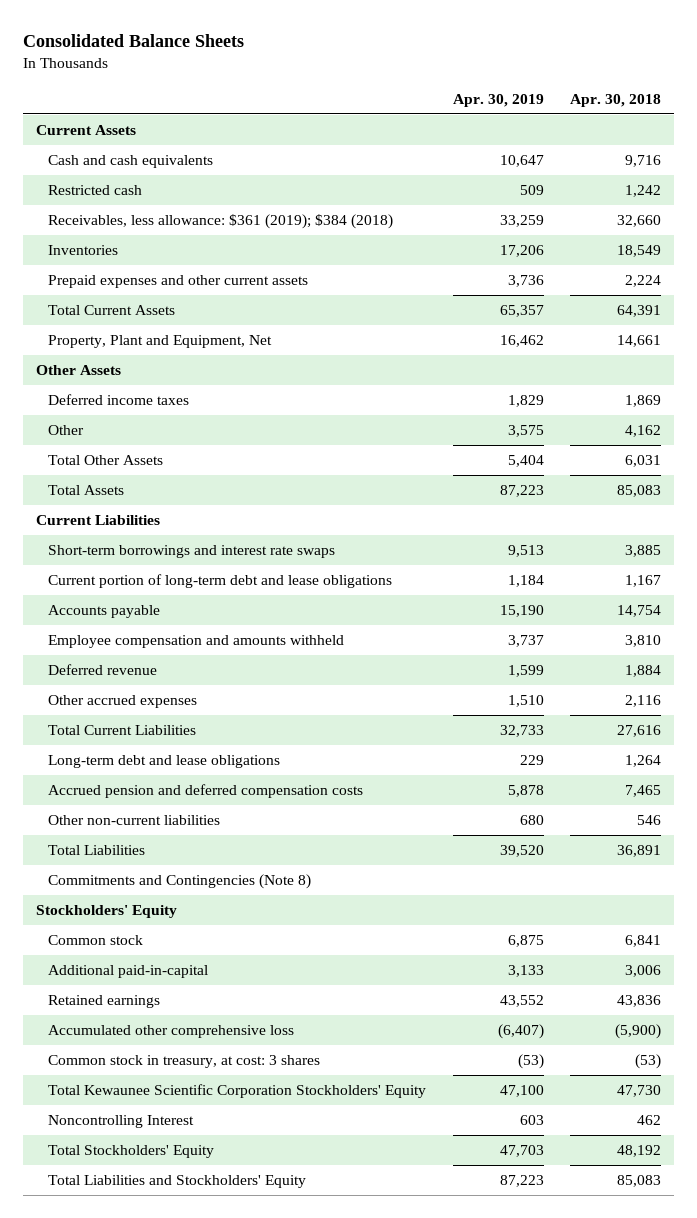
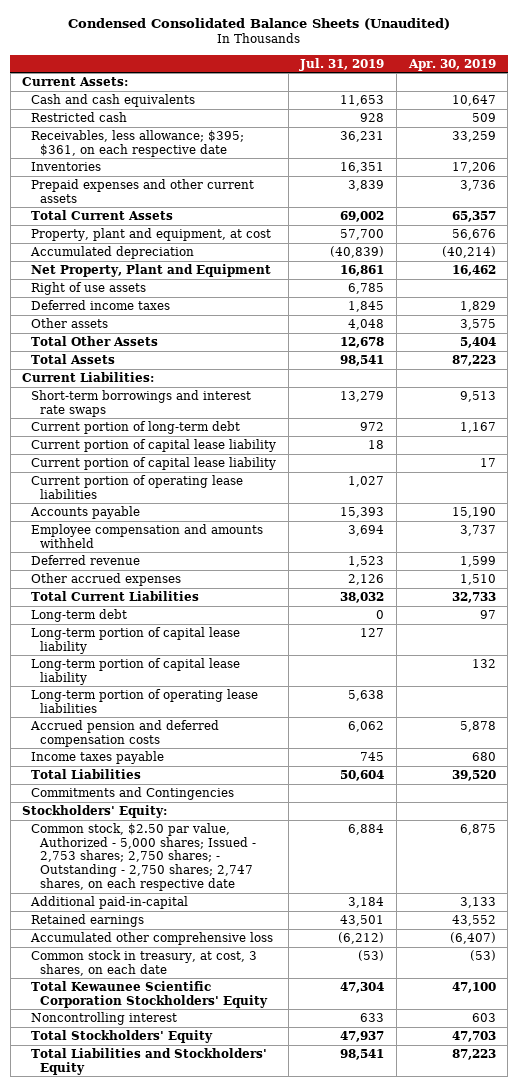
- Consolidated Balance Sheets
+ Condensed Consolidated Balance Sheets (Unaudited)
- | Apr. 30, 2019 | Apr. 30, 2018
+ | Jul. 31, 2019 | Apr. 30, 2019
- Current Assets
+ Current Assets:
- Receivables, less allowance: $361 (2019); $384 (2018) | 33,259 | 32,660
+ Receivables, less allowance; $395; $361, on each respective date | 36,231 | 33,259
- Property, Plant and Equipment, Net | 16,462 | 14,661
- Other Assets
+ Property, plant and equipment, at cost | 57,700 | 56,676
+ Accumulated depreciation | (40,839) | (40,214)
+ Net Property, Plant and Equipment | 16,861 | 16,462
+ Right of use assets | 6,785 |
- Other | 3,575 | 4,162
+ Other assets | 4,048 | 3,575
- Current Liabilities
+ Current Liabilities:
- Current portion of long-term debt and lease obligations | 1,184 | 1,167
+ Current portion of long-term debt | 972 | 1,167
+ Current portion of capital lease liability | 18 |
+ Current portion of capital lease liability | | 17
+ Current portion of operating lease liabilities | 1,027 |
- Long-term debt and lease obligations | 229 | 1,264
+ Long-term debt | 0 | 97
+ Long-term portion of capital lease liability | 127 |
+ Long-term portion of capital lease liability | | 132
+ Long-term portion of operating lease liabilities | 5,638 |
- Other non-current liabilities | 680 | 546
+ Income taxes payable | 745 | 680
- Commitments and Contingencies (Note 8)
- Stockholders' Equity
- Common stock | 6,875 | 6,841
+ Commitments and Contingencies
+ Stockholders' Equity:
+ Common stock, $2.50 par value, Authorized - 5,000 shares; Issued - 2,753 shares; 2,750 shares; - Outstanding - 2,750 shares; 2,747 shares, on each respective date | 6,884 | 6,875
- Common stock in treasury, at cost: 3 shares | (53) | (53)
+ Common stock in treasury, at cost, 3 shares, on each date | (53) | (53)
- Noncontrolling Interest | 603 | 462
+ Noncontrolling interest | 633 | 603

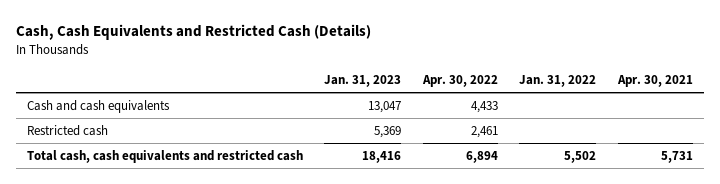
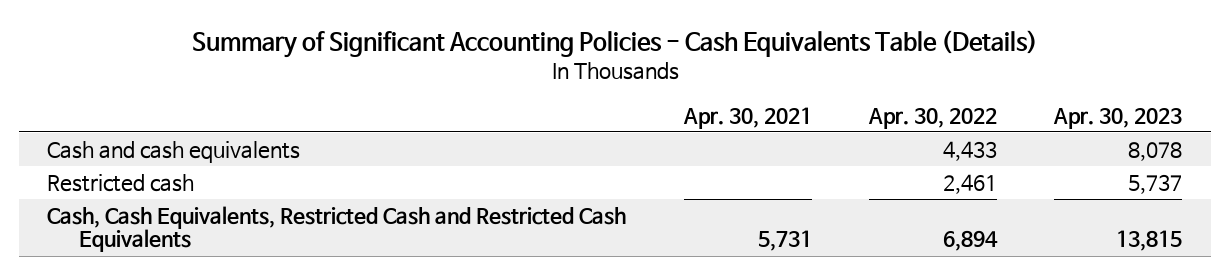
- Cash, Cash Equivalents and Restricted Cash (Details)
+ Summary of Significant Accounting Policies - Cash Equivalents Table (Details)
- | Jan. 31, 2023 | Apr. 30, 2022 | Jan. 31, 2022 | Apr. 30, 2021
+ | Apr. 30, 2021 | Apr. 30, 2022 | Apr. 30, 2023
- Total cash, cash equivalents and restricted cash | 18,416 | 6,894 | 5,502 | 5,731
+ Cash, Cash Equivalents, Restricted Cash and Restricted Cash Equivalents | 5,731 | 6,894 | 13,815

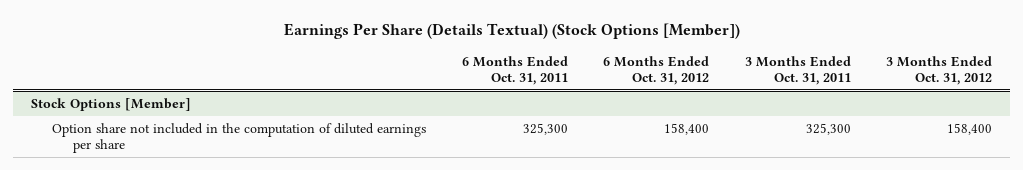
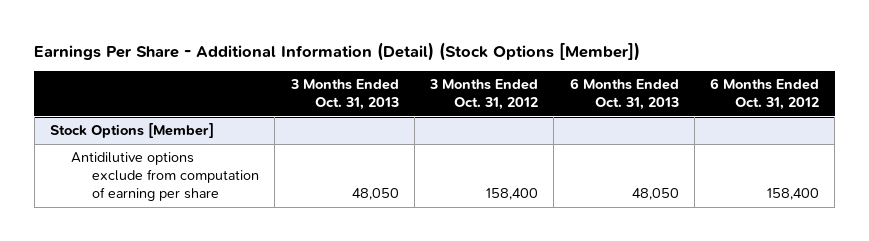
- Earnings Per Share (Details Textual) (Stock Options [Member])
+ Earnings Per Share - Additional Information (Detail) (Stock Options [Member])
- | 6 Months Ended Oct. 31, 2011 | 6 Months Ended Oct. 31, 2012 | 3 Months Ended Oct. 31, 2011 | 3 Months Ended Oct. 31, 2012
+ | 3 Months Ended Oct. 31, 2013 | 3 Months Ended Oct. 31, 2012 | 6 Months Ended Oct. 31, 2013 | 6 Months Ended Oct. 31, 2012
@ Stock Options [Member]
- Option share not included in the computation of diluted earnings per share | 325,300 | 158,400 | 325,300 | 158,400
+ Antidilutive options exclude from computation of earning per share | 48,050 | 158,400 | 48,050 | 158,400

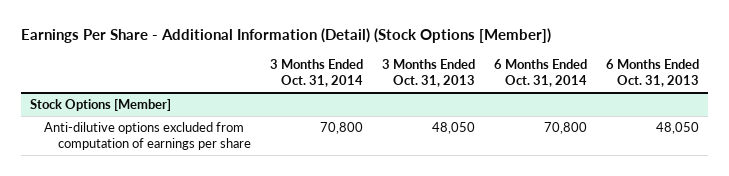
- | 3 Months Ended Oct. 31, 2013 | 3 Months Ended Oct. 31, 2012 | 6 Months Ended Oct. 31, 2013 | 6 Months Ended Oct. 31, 2012
+ | 3 Months Ended Oct. 31, 2014 | 3 Months Ended Oct. 31, 2013 | 6 Months Ended Oct. 31, 2014 | 6 Months Ended Oct. 31, 2013
@ Stock Options [Member]
- Antidilutive options exclude from computation of earning per share | 48,050 | 158,400 | 48,050 | 158,400
+ Anti-dilutive options excluded from computation of earnings per share | 70,800 | 48,050 | 70,800 | 48,050

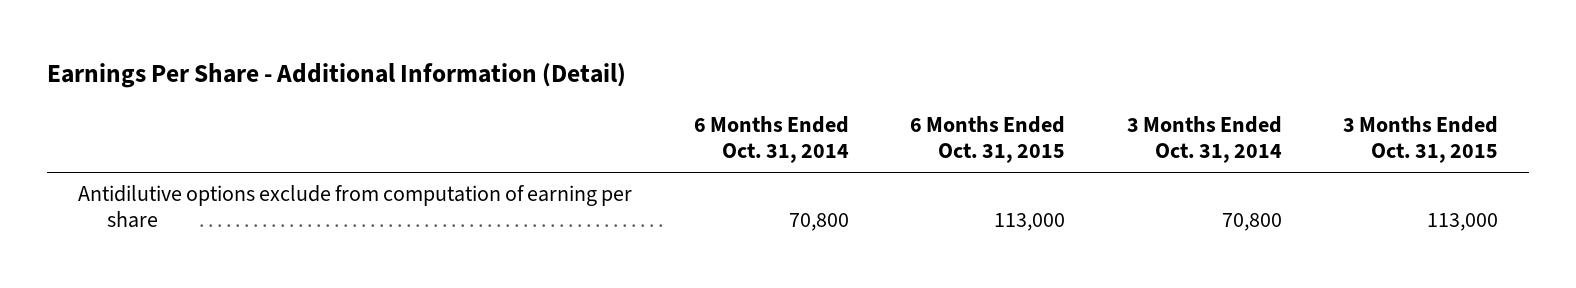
- Earnings Per Share - Additional Information (Detail) (Stock Options [Member])
+ Earnings Per Share - Additional Information (Detail)
- | 3 Months Ended Oct. 31, 2014 | 3 Months Ended Oct. 31, 2013 | 6 Months Ended Oct. 31, 2014 | 6 Months Ended Oct. 31, 2013
+ | 6 Months Ended Oct. 31, 2014 | 6 Months Ended Oct. 31, 2015 | 3 Months Ended Oct. 31, 2014 | 3 Months Ended Oct. 31, 2015
- Stock Options [Member]
- Anti-dilutive options excluded from computation of earnings per share | 70,800 | 48,050 | 70,800 | 48,050
+ Antidilutive options exclude from computation of earning per share | 70,800 | 113,000 | 70,800 | 113,000

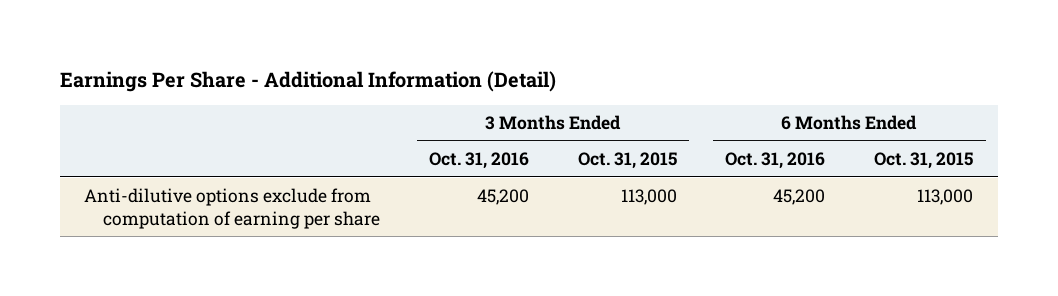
- | 6 Months Ended Oct. 31, 2014 | 6 Months Ended Oct. 31, 2015 | 3 Months Ended Oct. 31, 2014 | 3 Months Ended Oct. 31, 2015
+ | 3 Months Ended Oct. 31, 2016 | 3 Months Ended Oct. 31, 2015 | 6 Months Ended Oct. 31, 2016 | 6 Months Ended Oct. 31, 2015
- Antidilutive options exclude from computation of earning per share | 70,800 | 113,000 | 70,800 | 113,000
+ Anti-dilutive options exclude from computation of earning per share | 45,200 | 113,000 | 45,200 | 113,000

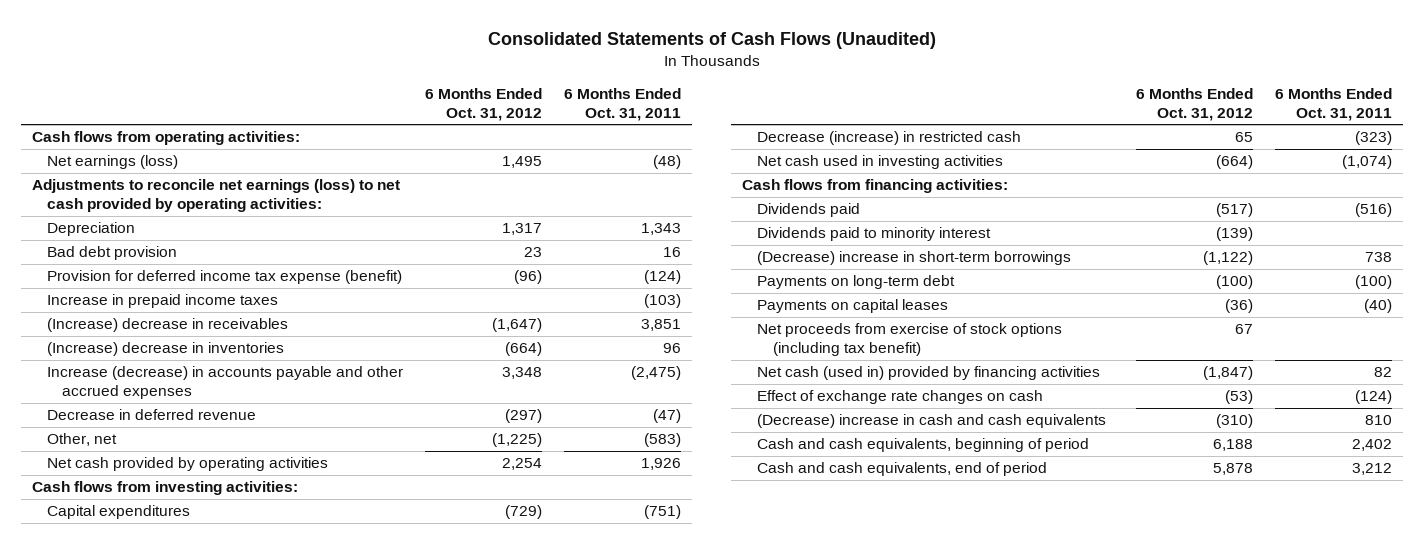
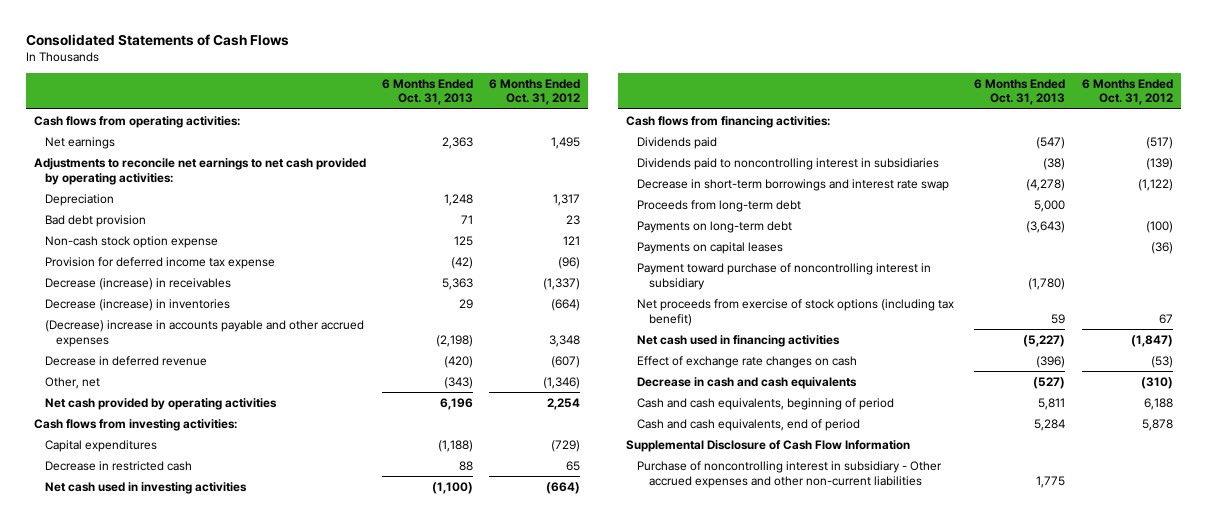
- Consolidated Statements of Cash Flows (Unaudited)
+ Consolidated Statements of Cash Flows
- | 6 Months Ended Oct. 31, 2012 | 6 Months Ended Oct. 31, 2011
+ | 6 Months Ended Oct. 31, 2013 | 6 Months Ended Oct. 31, 2012
- Net earnings (loss) | 1,495 | (48)
- Adjustments to reconcile net earnings (loss) to net cash provided by operating activities:
+ Net earnings | 2,363 | 1,495
+ Adjustments to reconcile net earnings to net cash provided by operating activities:
- Provision for deferred income tax expense (benefit) | (96) | (124)
- Increase in prepaid income taxes | | (103)
- (Increase) decrease in receivables | (1,647) | 3,851
- (Increase) decrease in inventories | (664) | 96
- Increase (decrease) in accounts payable and other accrued expenses | 3,348 | (2,475)
- Decrease in deferred revenue | (297) | (47)
- Other, net | (1,225) | (583)
+ Non-cash stock option expense | 125 | 121
+ Provision for deferred income tax expense | (42) | (96)
+ Decrease (increase) in receivables | 5,363 | (1,337)
+ Decrease (increase) in inventories | 29 | (664)
+ (Decrease) increase in accounts payable and other accrued expenses | (2,198) | 3,348
+ Decrease in deferred revenue | (420) | (607)
+ Other, net | (343) | (1,346)
- Decrease (increase) in restricted cash | 65 | (323)
+ Decrease in restricted cash | 88 | 65
- Dividends paid to minority interest | (139) |
- (Decrease) increase in short-term borrowings | (1,122) | 738
+ Dividends paid to noncontrolling interest in subsidiaries | (38) | (139)
+ Decrease in short-term borrowings and interest rate swap | (4,278) | (1,122)
+ Proceeds from long-term debt | 5,000 |
+ Payment toward purchase of noncontrolling interest in subsidiary | (1,780) |
- Net cash (used in) provided by financing activities | (1,847) | 82
+ Net cash used in financing activities | (5,227) | (1,847)
- (Decrease) increase in cash and cash equivalents | (310) | 810
+ Decrease in cash and cash equivalents | (527) | (310)
+ Supplemental Disclosure of Cash Flow Information
+ Purchase of noncontrolling interest in subsidiary - Other accrued expenses and other non-current liabilities | 1,775 |

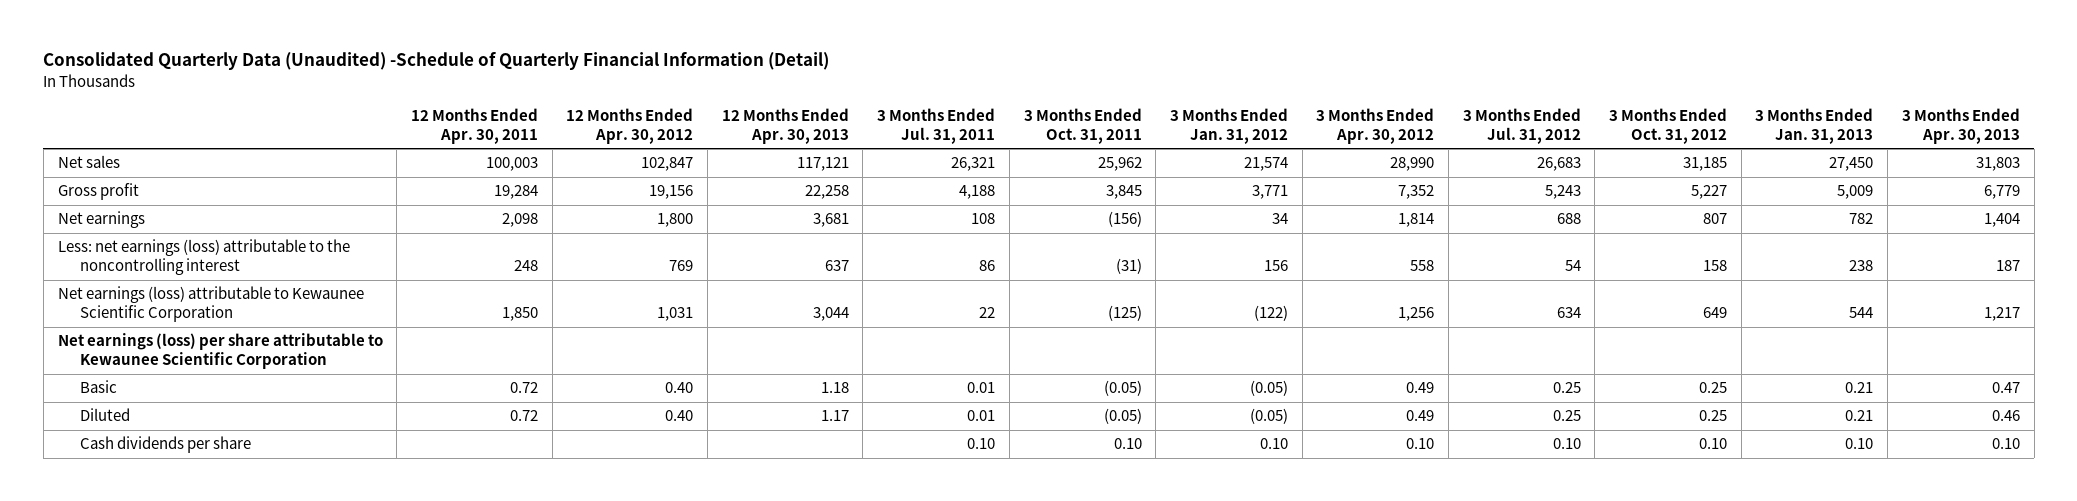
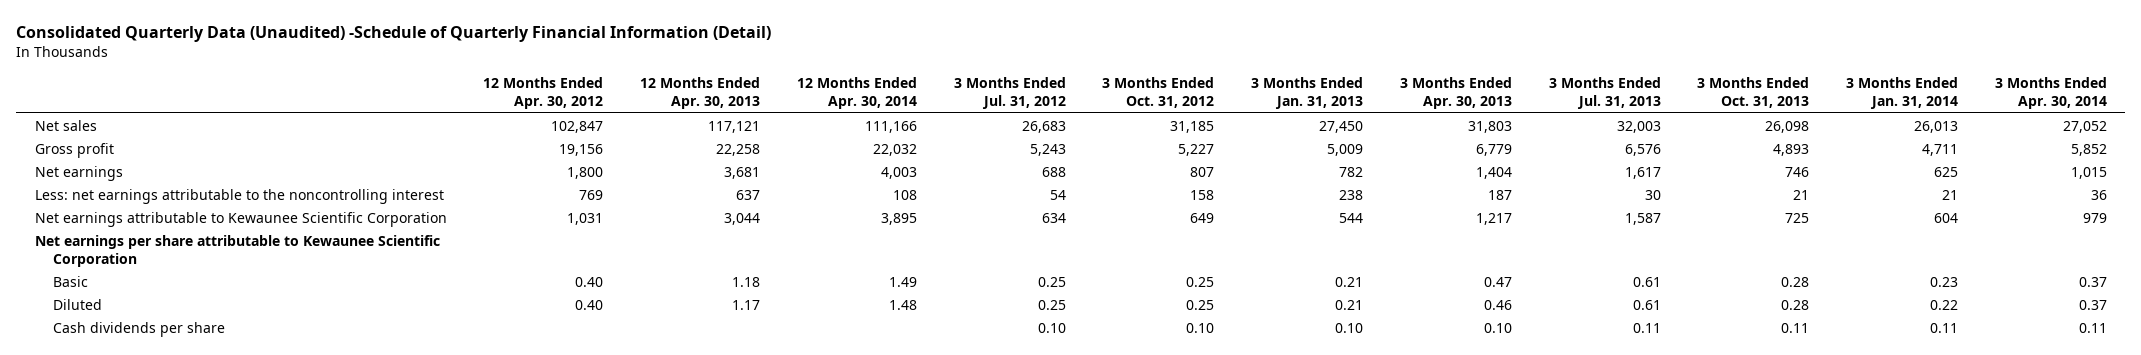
- | 12 Months Ended Apr. 30, 2011 | 12 Months Ended Apr. 30, 2012 | 12 Months Ended Apr. 30, 2013 | 3 Months Ended Jul. 31, 2011 | 3 Months Ended Oct. 31, 2011 | 3 Months Ended Jan. 31, 2012 | 3 Months Ended Apr. 30, 2012 | 3 Months Ended Jul. 31, 2012 | 3 Months Ended Oct. 31, 2012 | 3 Months Ended Jan. 31, 2013 | 3 Months Ended Apr. 30, 2013
+ | 12 Months Ended Apr. 30, 2012 | 12 Months Ended Apr. 30, 2013 | 12 Months Ended Apr. 30, 2014 | 3 Months Ended Jul. 31, 2012 | 3 Months Ended Oct. 31, 2012 | 3 Months Ended Jan. 31, 2013 | 3 Months Ended Apr. 30, 2013 | 3 Months Ended Jul. 31, 2013 | 3 Months Ended Oct. 31, 2013 | 3 Months Ended Jan. 31, 2014 | 3 Months Ended Apr. 30, 2014
- Less: net earnings (loss) attributable to the noncontrolling interest | 248 | 769 | 637 | 86 | (31) | 156 | 558 | 54 | 158 | 238 | 187
- Net earnings (loss) attributable to Kewaunee Scientific Corporation | 1,850 | 1,031 | 3,044 | 22 | (125) | (122) | 1,256 | 634 | 649 | 544 | 1,217
- Net earnings (loss) per share attributable to Kewaunee Scientific Corporation
+ Less: net earnings attributable to the noncontrolling interest | 769 | 637 | 108 | 54 | 158 | 238 | 187 | 30 | 21 | 21 | 36
+ Net earnings attributable to Kewaunee Scientific Corporation | 1,031 | 3,044 | 3,895 | 634 | 649 | 544 | 1,217 | 1,587 | 725 | 604 | 979
+ Net earnings per share attributable to Kewaunee Scientific Corporation

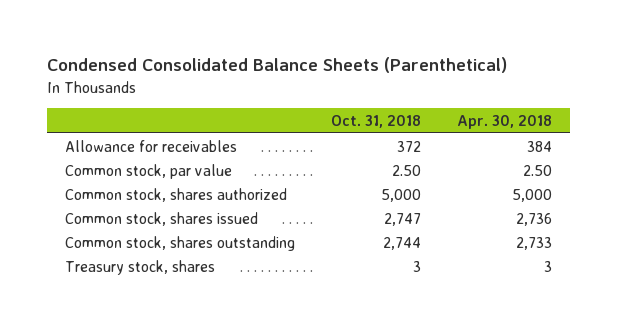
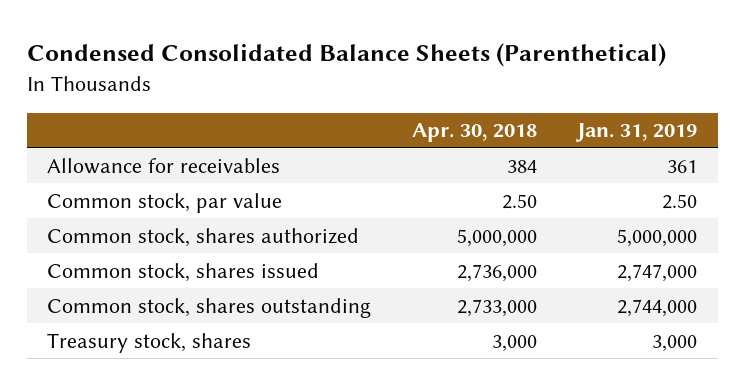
- | Oct. 31, 2018 | Apr. 30, 2018
+ | Apr. 30, 2018 | Jan. 31, 2019
- Common stock, shares authorized | 5,000 | 5,000
- Common stock, shares issued | 2,747 | 2,736
- Common stock, shares outstanding | 2,744 | 2,733
- Treasury stock, shares | 3 | 3
+ Common stock, shares authorized | 5,000,000 | 5,000,000
+ Common stock, shares issued | 2,736,000 | 2,747,000
+ Common stock, shares outstanding | 2,733,000 | 2,744,000
+ Treasury stock, shares | 3,000 | 3,000

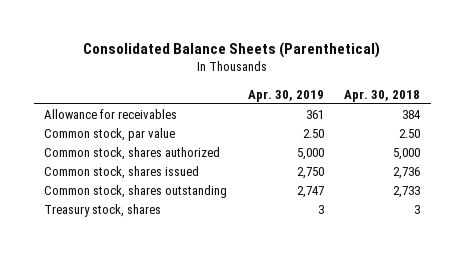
- Condensed Consolidated Balance Sheets (Parenthetical)
+ Consolidated Balance Sheets (Parenthetical)
- | Apr. 30, 2018 | Jan. 31, 2019
+ | Apr. 30, 2019 | Apr. 30, 2018
- Common stock, shares authorized | 5,000,000 | 5,000,000
- Common stock, shares issued | 2,736,000 | 2,747,000
- Common stock, shares outstanding | 2,733,000 | 2,744,000
- Treasury stock, shares | 3,000 | 3,000
+ Common stock, shares authorized | 5,000 | 5,000
+ Common stock, shares issued | 2,750 | 2,736
+ Common stock, shares outstanding | 2,747 | 2,733
+ Treasury stock, shares | 3 | 3

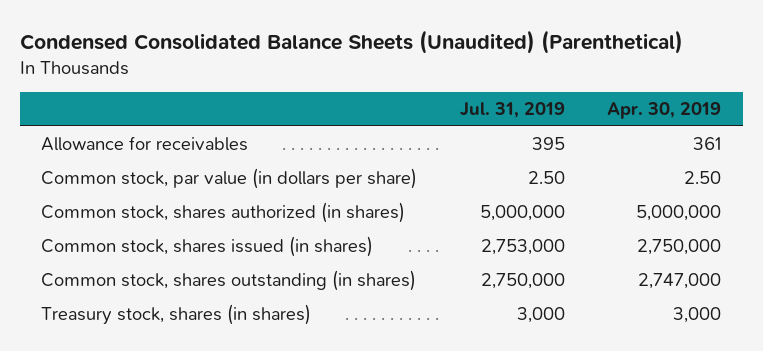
- Consolidated Balance Sheets (Parenthetical)
+ Condensed Consolidated Balance Sheets (Unaudited) (Parenthetical)
- | Apr. 30, 2019 | Apr. 30, 2018
+ | Jul. 31, 2019 | Apr. 30, 2019
- Common stock, par value | 2.50 | 2.50
- Common stock, shares authorized | 5,000 | 5,000
- Common stock, shares issued | 2,750 | 2,736
- Common stock, shares outstanding | 2,747 | 2,733
- Treasury stock, shares | 3 | 3
+ Common stock, par value (in dollars per share) | 2.50 | 2.50
+ Common stock, shares authorized (in shares) | 5,000,000 | 5,000,000
+ Common stock, shares issued (in shares) | 2,753,000 | 2,750,000
+ Common stock, shares outstanding (in shares) | 2,750,000 | 2,747,000
+ Treasury stock, shares (in shares) | 3,000 | 3,000

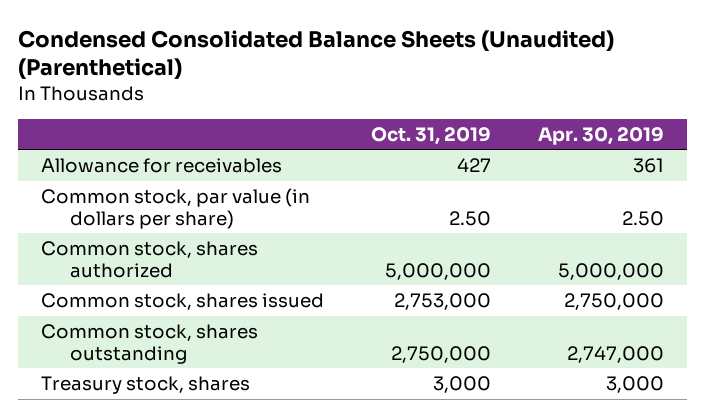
- | Jul. 31, 2019 | Apr. 30, 2019
+ | Oct. 31, 2019 | Apr. 30, 2019
- Common stock, shares authorized (in shares) | 5,000,000 | 5,000,000
- Common stock, shares issued (in shares) | 2,753,000 | 2,750,000
- Common stock, shares outstanding (in shares) | 2,750,000 | 2,747,000
- Treasury stock, shares (in shares) | 3,000 | 3,000
+ Common stock, shares authorized | 5,000,000 | 5,000,000
+ Common stock, shares issued | 2,753,000 | 2,750,000
+ Common stock, shares outstanding | 2,750,000 | 2,747,000
+ Treasury stock, shares | 3,000 | 3,000

